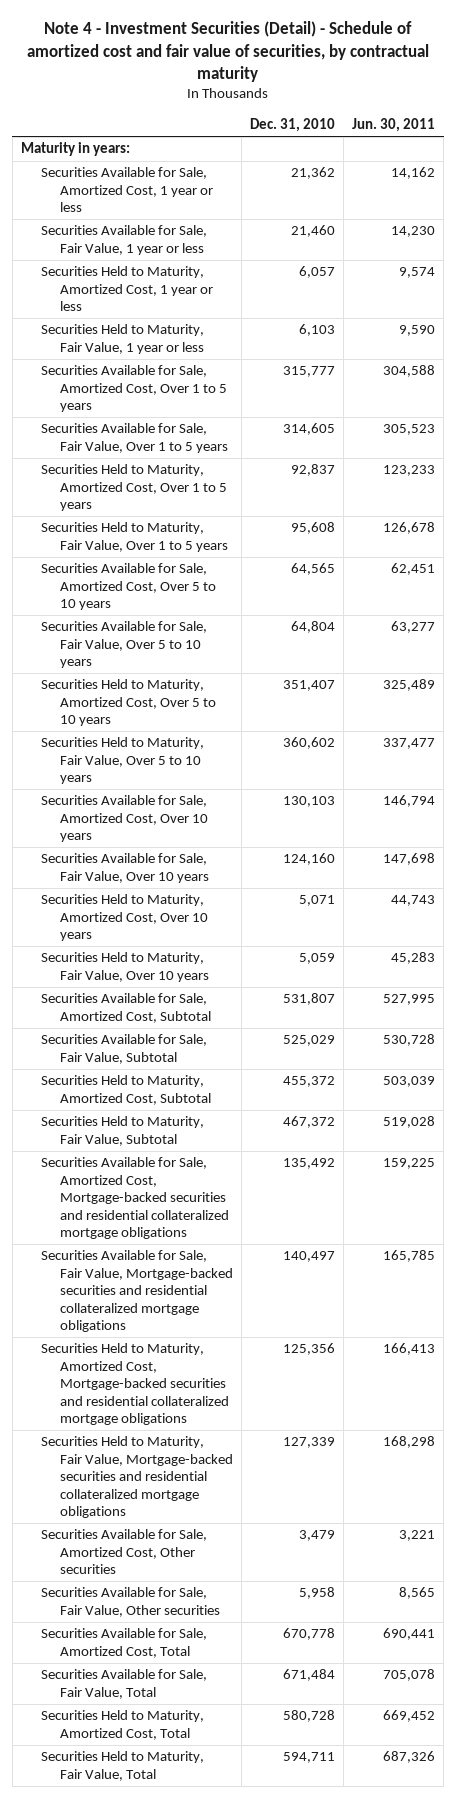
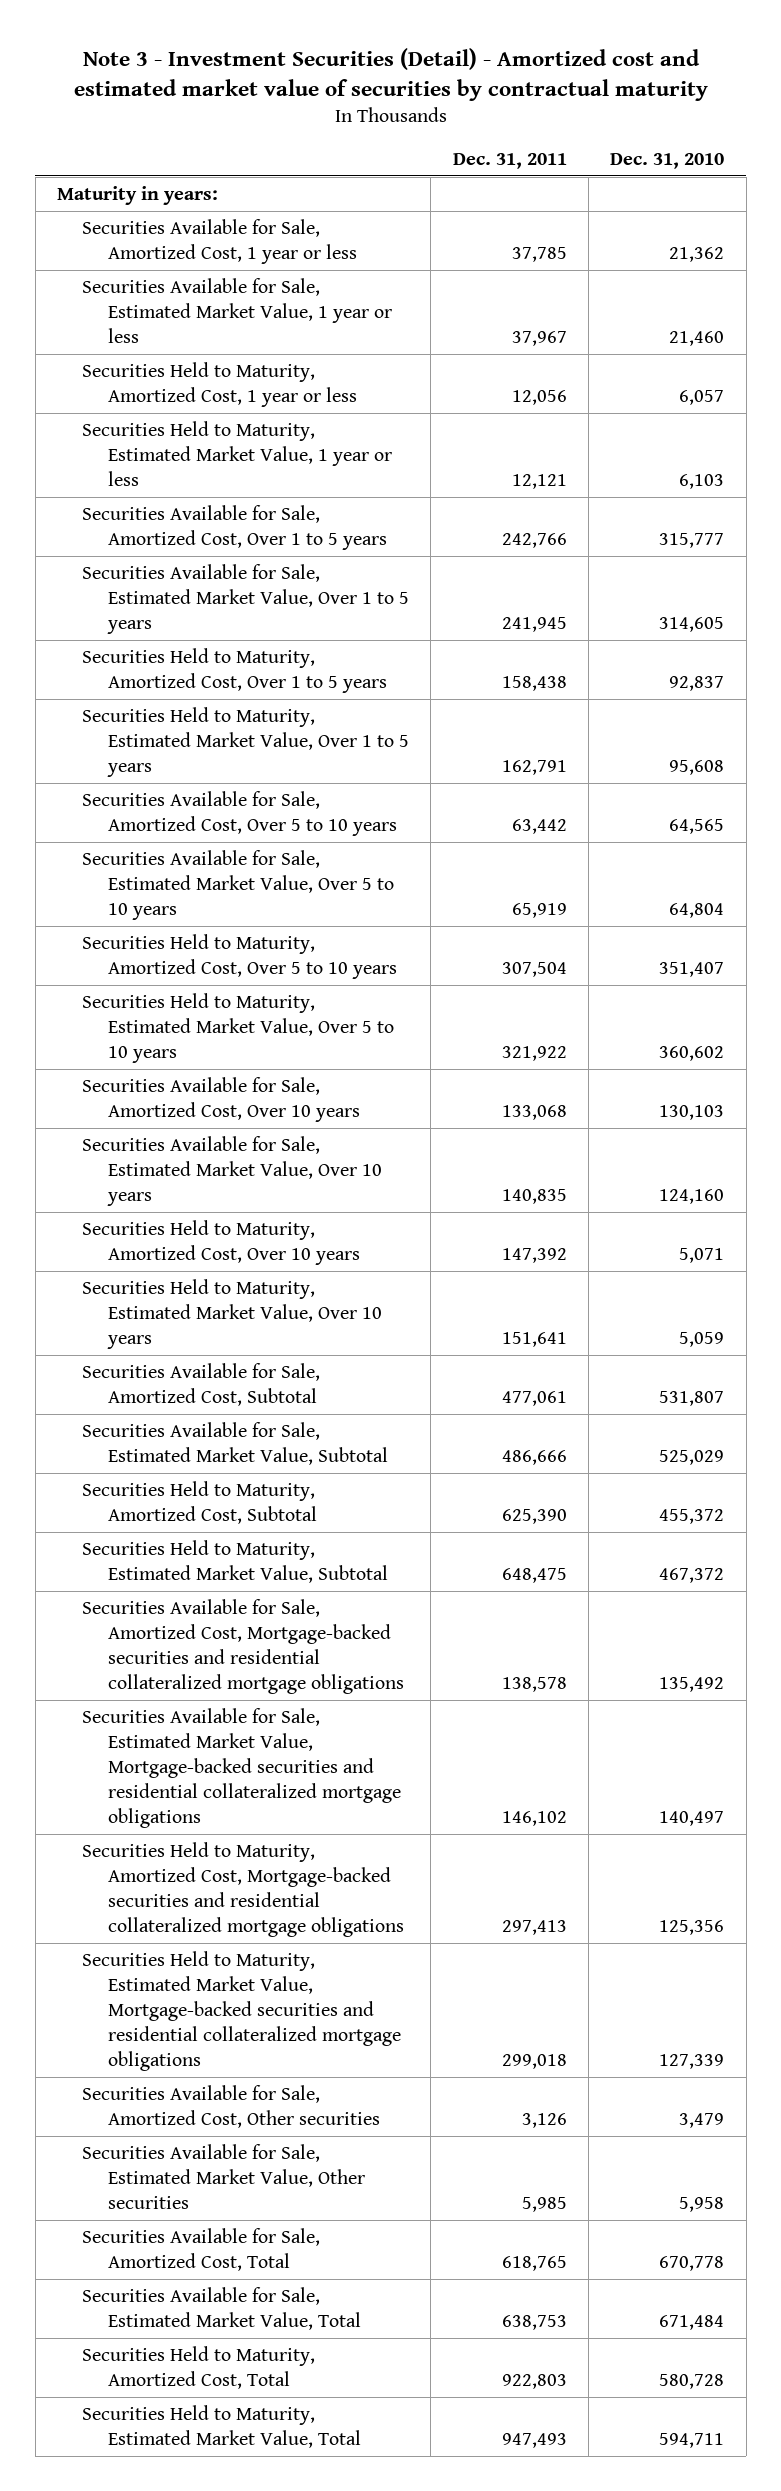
- Note 4 - Investment Securities (Detail) - Schedule of amortized cost and fair value of securities, by contractual maturity
+ Note 3 - Investment Securities (Detail) - Amortized cost and estimated market value of securities by contractual maturity
- | Dec. 31, 2010 | Jun. 30, 2011
+ | Dec. 31, 2011 | Dec. 31, 2010
- Securities Available for Sale, Fair Value, 1 year or less | 21,460 | 14,230
+ Securities Available for Sale, Estimated Market Value, 1 year or less | 37,967 | 21,460
- Securities Held to Maturity, Fair Value, 1 year or less | 6,103 | 9,590
+ Securities Held to Maturity, Estimated Market Value, 1 year or less | 12,121 | 6,103
- Securities Available for Sale, Fair Value, Over 1 to 5 years | 314,605 | 305,523
+ Securities Available for Sale, Estimated Market Value, Over 1 to 5 years | 241,945 | 314,605
- Securities Held to Maturity, Fair Value, Over 1 to 5 years | 95,608 | 126,678
+ Securities Held to Maturity, Estimated Market Value, Over 1 to 5 years | 162,791 | 95,608
- Securities Available for Sale, Fair Value, Over 5 to 10 years | 64,804 | 63,277
+ Securities Available for Sale, Estimated Market Value, Over 5 to 10 years | 65,919 | 64,804
- Securities Held to Maturity, Fair Value, Over 5 to 10 years | 360,602 | 337,477
+ Securities Held to Maturity, Estimated Market Value, Over 5 to 10 years | 321,922 | 360,602
- Securities Available for Sale, Fair Value, Over 10 years | 124,160 | 147,698
+ Securities Available for Sale, Estimated Market Value, Over 10 years | 140,835 | 124,160
- Securities Held to Maturity, Fair Value, Over 10 years | 5,059 | 45,283
+ Securities Held to Maturity, Estimated Market Value, Over 10 years | 151,641 | 5,059
- Securities Available for Sale, Fair Value, Subtotal | 525,029 | 530,728
+ Securities Available for Sale, Estimated Market Value, Subtotal | 486,666 | 525,029
- Securities Held to Maturity, Fair Value, Subtotal | 467,372 | 519,028
+ Securities Held to Maturity, Estimated Market Value, Subtotal | 648,475 | 467,372
- Securities Available for Sale, Fair Value, Mortgage-backed securities and residential collateralized mortgage obligations | 140,497 | 165,785
+ Securities Available for Sale, Estimated Market Value, Mortgage-backed securities and residential collateralized mortgage obligations | 146,102 | 140,497
- Securities Held to Maturity, Fair Value, Mortgage-backed securities and residential collateralized mortgage obligations | 127,339 | 168,298
+ Securities Held to Maturity, Estimated Market Value, Mortgage-backed securities and residential collateralized mortgage obligations | 299,018 | 127,339
- Securities Available for Sale, Fair Value, Other securities | 5,958 | 8,565
+ Securities Available for Sale, Estimated Market Value, Other securities | 5,985 | 5,958
- Securities Available for Sale, Fair Value, Total | 671,484 | 705,078
+ Securities Available for Sale, Estimated Market Value, Total | 638,753 | 671,484
- Securities Held to Maturity, Fair Value, Total | 594,711 | 687,326
+ Securities Held to Maturity, Estimated Market Value, Total | 947,493 | 594,711

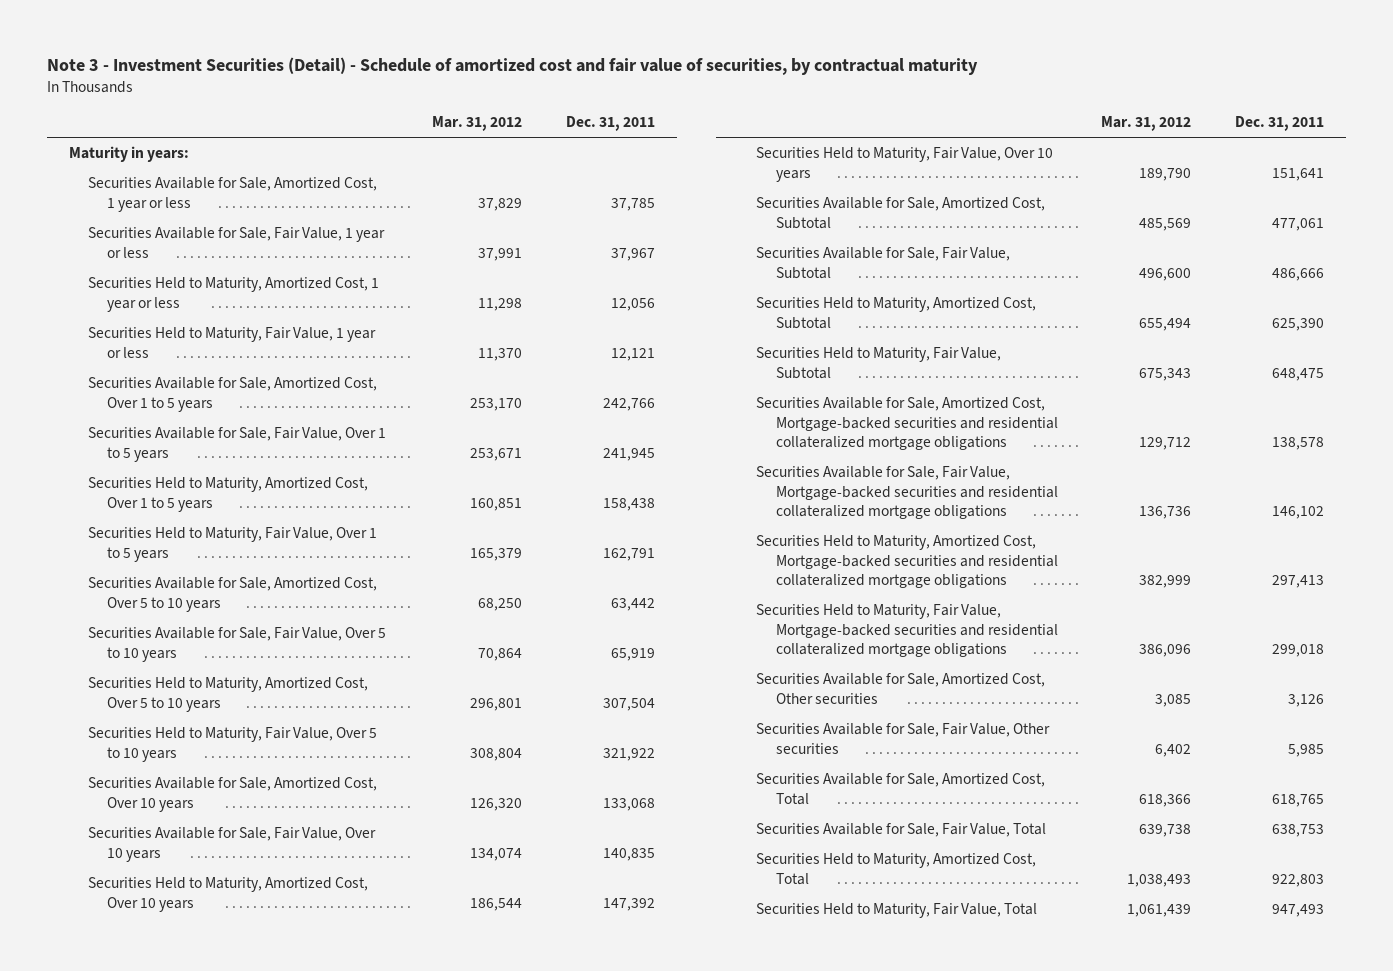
- Note 3 - Investment Securities (Detail) - Amortized cost and estimated market value of securities by contractual maturity
+ Note 3 - Investment Securities (Detail) - Schedule of amortized cost and fair value of securities, by contractual maturity
- | Dec. 31, 2011 | Dec. 31, 2010
+ | Mar. 31, 2012 | Dec. 31, 2011
- Securities Available for Sale, Estimated Market Value, 1 year or less | 37,967 | 21,460
+ Securities Available for Sale, Fair Value, 1 year or less | 37,991 | 37,967
- Securities Held to Maturity, Estimated Market Value, 1 year or less | 12,121 | 6,103
+ Securities Held to Maturity, Fair Value, 1 year or less | 11,370 | 12,121
- Securities Available for Sale, Estimated Market Value, Over 1 to 5 years | 241,945 | 314,605
+ Securities Available for Sale, Fair Value, Over 1 to 5 years | 253,671 | 241,945
- Securities Held to Maturity, Estimated Market Value, Over 1 to 5 years | 162,791 | 95,608
+ Securities Held to Maturity, Fair Value, Over 1 to 5 years | 165,379 | 162,791
- Securities Available for Sale, Estimated Market Value, Over 5 to 10 years | 65,919 | 64,804
+ Securities Available for Sale, Fair Value, Over 5 to 10 years | 70,864 | 65,919
- Securities Held to Maturity, Estimated Market Value, Over 5 to 10 years | 321,922 | 360,602
+ Securities Held to Maturity, Fair Value, Over 5 to 10 years | 308,804 | 321,922
- Securities Available for Sale, Estimated Market Value, Over 10 years | 140,835 | 124,160
+ Securities Available for Sale, Fair Value, Over 10 years | 134,074 | 140,835
- Securities Held to Maturity, Estimated Market Value, Over 10 years | 151,641 | 5,059
+ Securities Held to Maturity, Fair Value, Over 10 years | 189,790 | 151,641
- Securities Available for Sale, Estimated Market Value, Subtotal | 486,666 | 525,029
+ Securities Available for Sale, Fair Value, Subtotal | 496,600 | 486,666
- Securities Held to Maturity, Estimated Market Value, Subtotal | 648,475 | 467,372
+ Securities Held to Maturity, Fair Value, Subtotal | 675,343 | 648,475
- Securities Available for Sale, Estimated Market Value, Mortgage-backed securities and residential collateralized mortgage obligations | 146,102 | 140,497
+ Securities Available for Sale, Fair Value, Mortgage-backed securities and residential collateralized mortgage obligations | 136,736 | 146,102
- Securities Held to Maturity, Estimated Market Value, Mortgage-backed securities and residential collateralized mortgage obligations | 299,018 | 127,339
+ Securities Held to Maturity, Fair Value, Mortgage-backed securities and residential collateralized mortgage obligations | 386,096 | 299,018
- Securities Available for Sale, Estimated Market Value, Other securities | 5,985 | 5,958
+ Securities Available for Sale, Fair Value, Other securities | 6,402 | 5,985
- Securities Available for Sale, Estimated Market Value, Total | 638,753 | 671,484
+ Securities Available for Sale, Fair Value, Total | 639,738 | 638,753
- Securities Held to Maturity, Estimated Market Value, Total | 947,493 | 594,711
+ Securities Held to Maturity, Fair Value, Total | 1,061,439 | 947,493

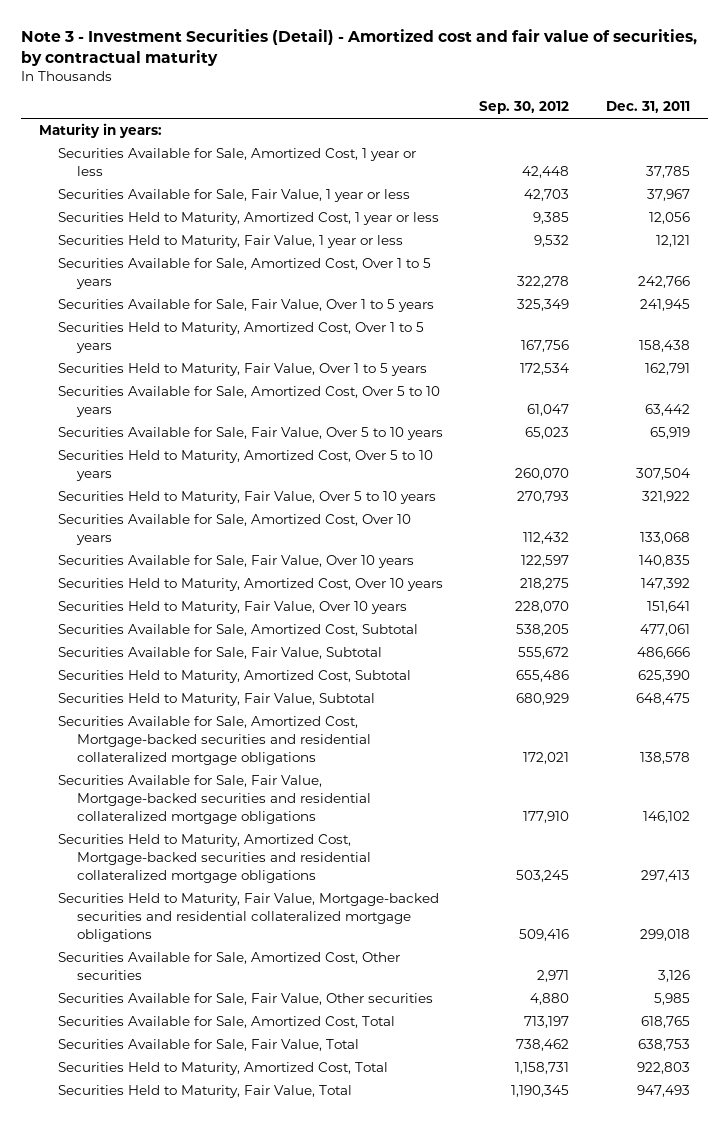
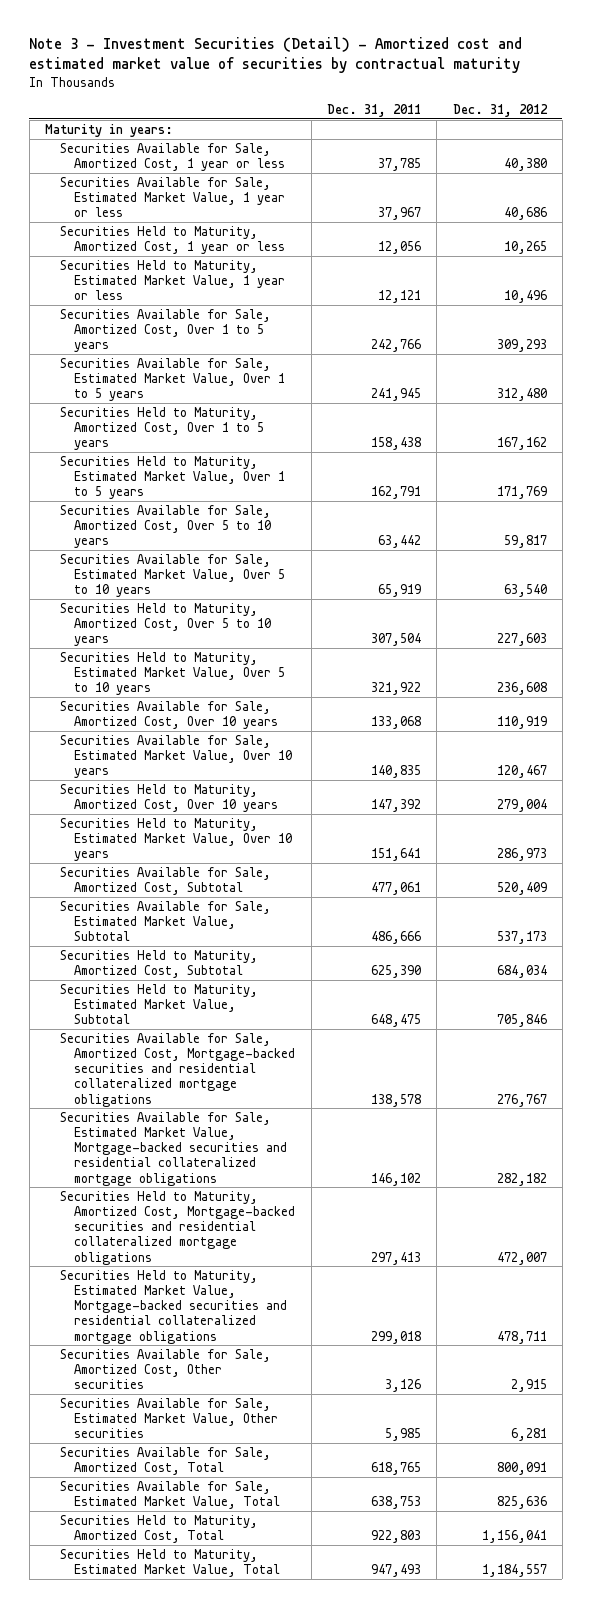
- Note 3 - Investment Securities (Detail) - Amortized cost and fair value of securities, by contractual maturity
+ Note 3 - Investment Securities (Detail) - Amortized cost and estimated market value of securities by contractual maturity
- | Sep. 30, 2012 | Dec. 31, 2011
+ | Dec. 31, 2011 | Dec. 31, 2012
- Securities Available for Sale, Fair Value, 1 year or less | 42,703 | 37,967
+ Securities Available for Sale, Estimated Market Value, 1 year or less | 37,967 | 40,686
- Securities Held to Maturity, Fair Value, 1 year or less | 9,532 | 12,121
+ Securities Held to Maturity, Estimated Market Value, 1 year or less | 12,121 | 10,496
- Securities Available for Sale, Fair Value, Over 1 to 5 years | 325,349 | 241,945
+ Securities Available for Sale, Estimated Market Value, Over 1 to 5 years | 241,945 | 312,480
- Securities Held to Maturity, Fair Value, Over 1 to 5 years | 172,534 | 162,791
+ Securities Held to Maturity, Estimated Market Value, Over 1 to 5 years | 162,791 | 171,769
- Securities Available for Sale, Fair Value, Over 5 to 10 years | 65,023 | 65,919
+ Securities Available for Sale, Estimated Market Value, Over 5 to 10 years | 65,919 | 63,540
- Securities Held to Maturity, Fair Value, Over 5 to 10 years | 270,793 | 321,922
+ Securities Held to Maturity, Estimated Market Value, Over 5 to 10 years | 321,922 | 236,608
- Securities Available for Sale, Fair Value, Over 10 years | 122,597 | 140,835
+ Securities Available for Sale, Estimated Market Value, Over 10 years | 140,835 | 120,467
- Securities Held to Maturity, Fair Value, Over 10 years | 228,070 | 151,641
+ Securities Held to Maturity, Estimated Market Value, Over 10 years | 151,641 | 286,973
- Securities Available for Sale, Fair Value, Subtotal | 555,672 | 486,666
+ Securities Available for Sale, Estimated Market Value, Subtotal | 486,666 | 537,173
- Securities Held to Maturity, Fair Value, Subtotal | 680,929 | 648,475
+ Securities Held to Maturity, Estimated Market Value, Subtotal | 648,475 | 705,846
- Securities Available for Sale, Fair Value, Mortgage-backed securities and residential collateralized mortgage obligations | 177,910 | 146,102
+ Securities Available for Sale, Estimated Market Value, Mortgage-backed securities and residential collateralized mortgage obligations | 146,102 | 282,182
- Securities Held to Maturity, Fair Value, Mortgage-backed securities and residential collateralized mortgage obligations | 509,416 | 299,018
+ Securities Held to Maturity, Estimated Market Value, Mortgage-backed securities and residential collateralized mortgage obligations | 299,018 | 478,711
- Securities Available for Sale, Fair Value, Other securities | 4,880 | 5,985
+ Securities Available for Sale, Estimated Market Value, Other securities | 5,985 | 6,281
- Securities Available for Sale, Fair Value, Total | 738,462 | 638,753
+ Securities Available for Sale, Estimated Market Value, Total | 638,753 | 825,636
- Securities Held to Maturity, Fair Value, Total | 1,190,345 | 947,493
+ Securities Held to Maturity, Estimated Market Value, Total | 947,493 | 1,184,557

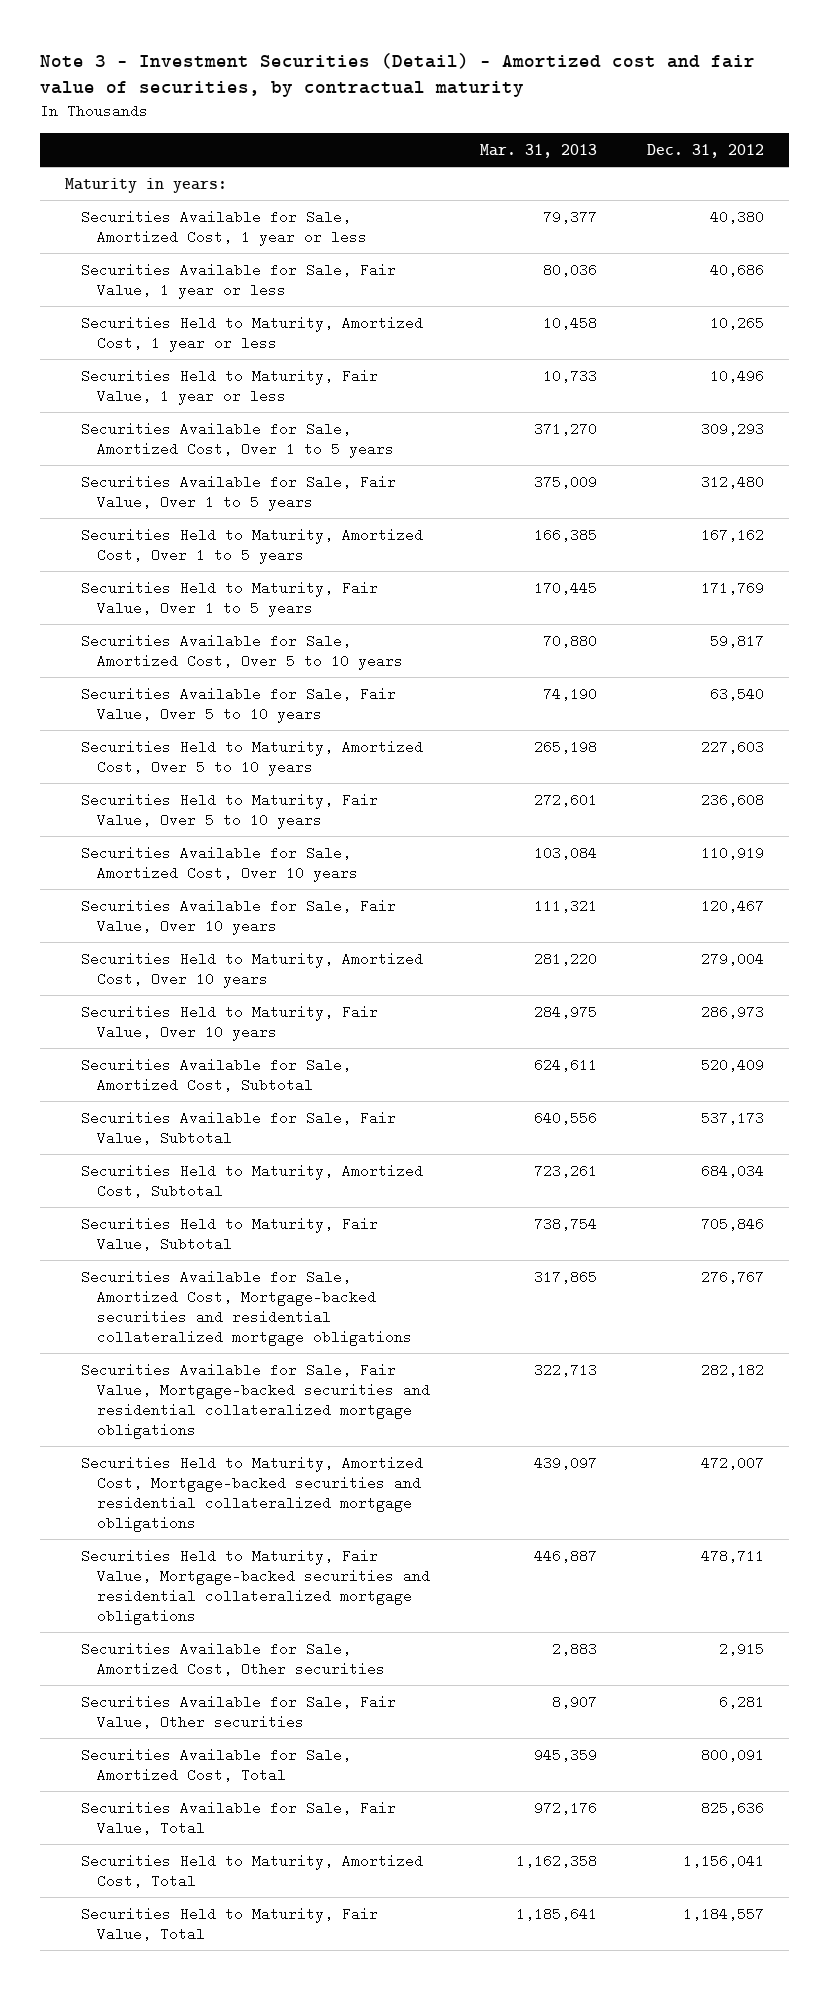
- Note 3 - Investment Securities (Detail) - Amortized cost and estimated market value of securities by contractual maturity
+ Note 3 - Investment Securities (Detail) - Amortized cost and fair value of securities, by contractual maturity
- | Dec. 31, 2011 | Dec. 31, 2012
+ | Mar. 31, 2013 | Dec. 31, 2012
- Securities Available for Sale, Estimated Market Value, 1 year or less | 37,967 | 40,686
+ Securities Available for Sale, Fair Value, 1 year or less | 80,036 | 40,686
- Securities Held to Maturity, Estimated Market Value, 1 year or less | 12,121 | 10,496
+ Securities Held to Maturity, Fair Value, 1 year or less | 10,733 | 10,496
- Securities Available for Sale, Estimated Market Value, Over 1 to 5 years | 241,945 | 312,480
+ Securities Available for Sale, Fair Value, Over 1 to 5 years | 375,009 | 312,480
- Securities Held to Maturity, Estimated Market Value, Over 1 to 5 years | 162,791 | 171,769
+ Securities Held to Maturity, Fair Value, Over 1 to 5 years | 170,445 | 171,769
- Securities Available for Sale, Estimated Market Value, Over 5 to 10 years | 65,919 | 63,540
+ Securities Available for Sale, Fair Value, Over 5 to 10 years | 74,190 | 63,540
- Securities Held to Maturity, Estimated Market Value, Over 5 to 10 years | 321,922 | 236,608
+ Securities Held to Maturity, Fair Value, Over 5 to 10 years | 272,601 | 236,608
- Securities Available for Sale, Estimated Market Value, Over 10 years | 140,835 | 120,467
+ Securities Available for Sale, Fair Value, Over 10 years | 111,321 | 120,467
- Securities Held to Maturity, Estimated Market Value, Over 10 years | 151,641 | 286,973
+ Securities Held to Maturity, Fair Value, Over 10 years | 284,975 | 286,973
- Securities Available for Sale, Estimated Market Value, Subtotal | 486,666 | 537,173
+ Securities Available for Sale, Fair Value, Subtotal | 640,556 | 537,173
- Securities Held to Maturity, Estimated Market Value, Subtotal | 648,475 | 705,846
+ Securities Held to Maturity, Fair Value, Subtotal | 738,754 | 705,846
- Securities Available for Sale, Estimated Market Value, Mortgage-backed securities and residential collateralized mortgage obligations | 146,102 | 282,182
+ Securities Available for Sale, Fair Value, Mortgage-backed securities and residential collateralized mortgage obligations | 322,713 | 282,182
- Securities Held to Maturity, Estimated Market Value, Mortgage-backed securities and residential collateralized mortgage obligations | 299,018 | 478,711
+ Securities Held to Maturity, Fair Value, Mortgage-backed securities and residential collateralized mortgage obligations | 446,887 | 478,711
- Securities Available for Sale, Estimated Market Value, Other securities | 5,985 | 6,281
+ Securities Available for Sale, Fair Value, Other securities | 8,907 | 6,281
- Securities Available for Sale, Estimated Market Value, Total | 638,753 | 825,636
+ Securities Available for Sale, Fair Value, Total | 972,176 | 825,636
- Securities Held to Maturity, Estimated Market Value, Total | 947,493 | 1,184,557
+ Securities Held to Maturity, Fair Value, Total | 1,185,641 | 1,184,557

